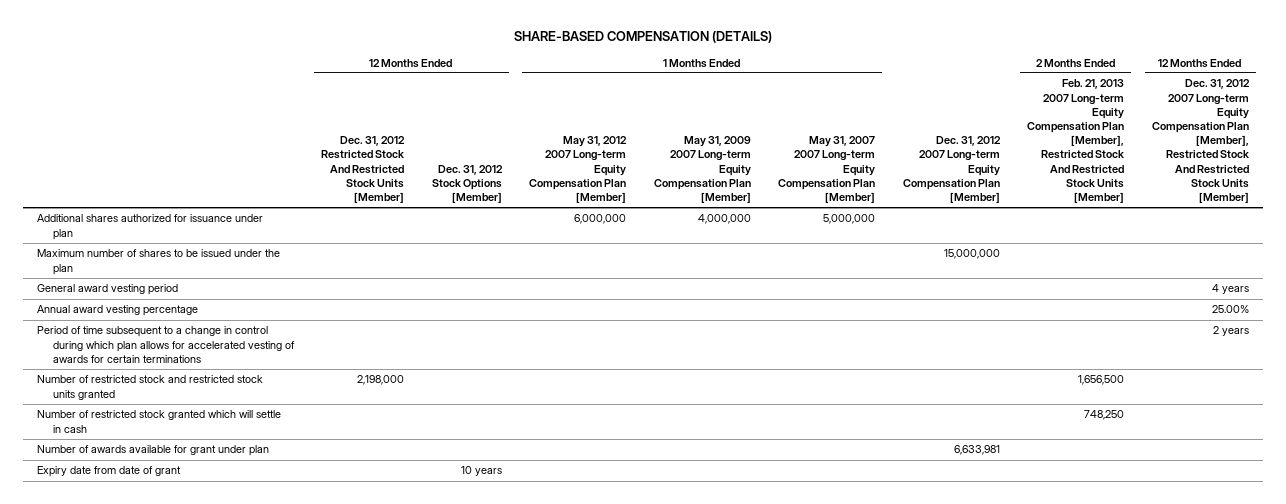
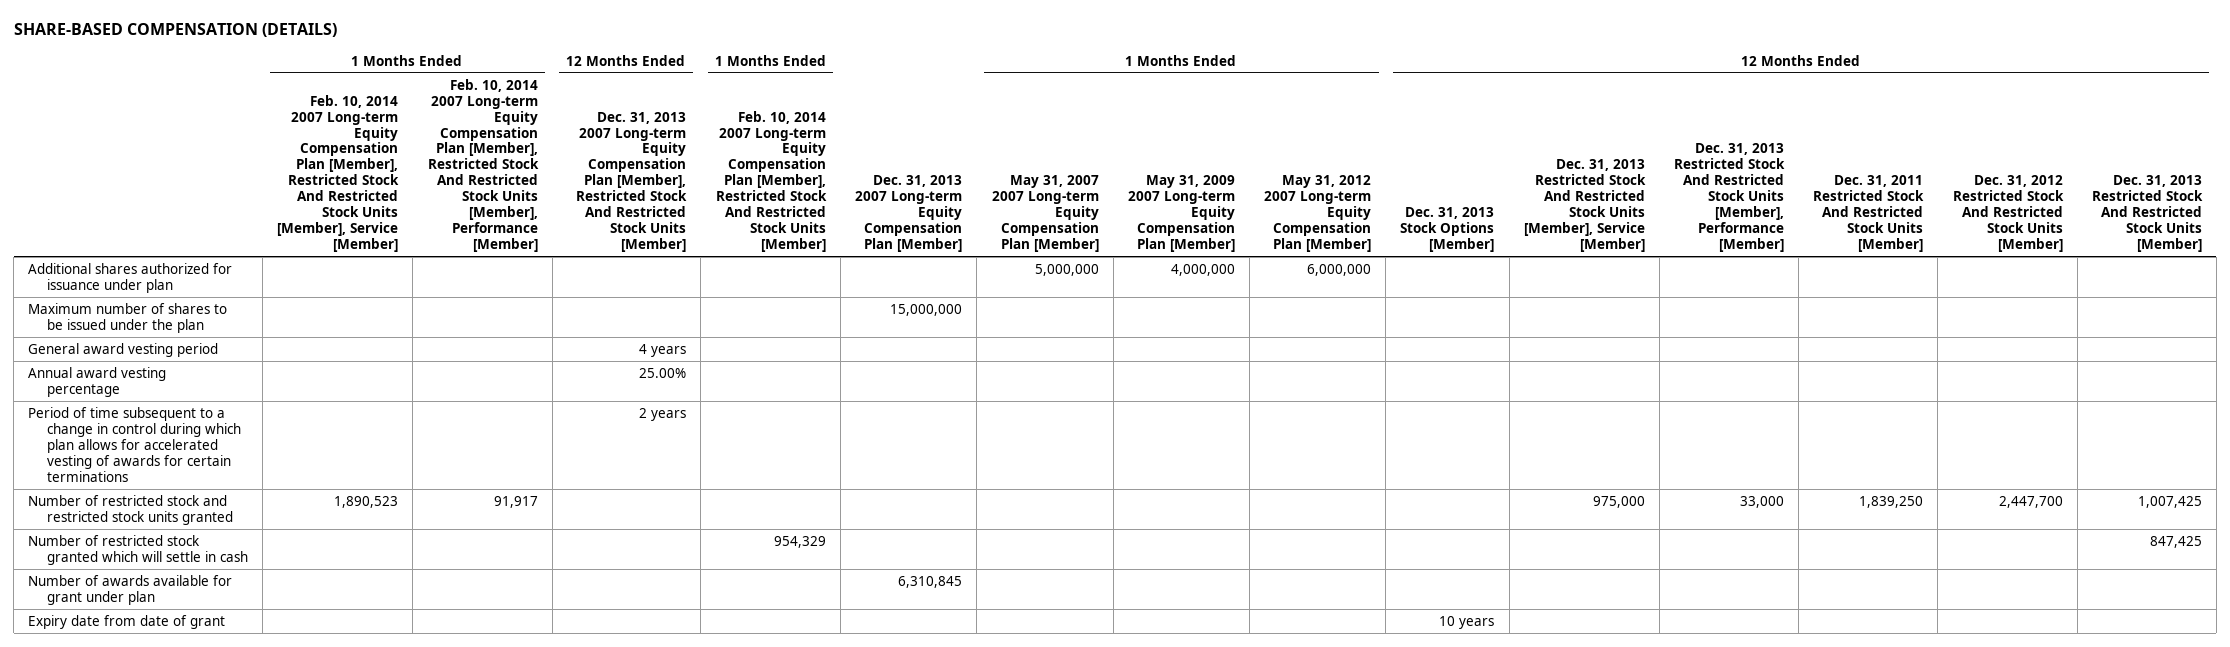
- | 12 Months Ended Dec. 31, 2012 Restricted Stock And Restricted Stock Units [Member] | 12 Months Ended Dec. 31, 2012 Stock Options [Member] | 1 Months Ended May 31, 2012 2007 Long-term Equity Compensation Plan [Member] | 1 Months Ended May 31, 2009 2007 Long-term Equity Compensation Plan [Member] | 1 Months Ended May 31, 2007 2007 Long-term Equity Compensation Plan [Member] | Dec. 31, 2012 2007 Long-term Equity Compensation Plan [Member] | 2 Months Ended Feb. 21, 2013 2007 Long-term Equity Compensation Plan [Member], Restricted Stock And Restricted Stock Units [Member] | 12 Months Ended Dec. 31, 2012 2007 Long-term Equity Compensation Plan [Member], Restricted Stock And Restricted Stock Units [Member]
+ | 1 Months Ended Feb. 10, 2014 2007 Long-term Equity Compensation Plan [Member], Restricted Stock And Restricted Stock Units [Member], Service [Member] | 1 Months Ended Feb. 10, 2014 2007 Long-term Equity Compensation Plan [Member], Restricted Stock And Restricted Stock Units [Member], Performance [Member] | 12 Months Ended Dec. 31, 2013 2007 Long-term Equity Compensation Plan [Member], Restricted Stock And Restricted Stock Units [Member] | 1 Months Ended Feb. 10, 2014 2007 Long-term Equity Compensation Plan [Member], Restricted Stock And Restricted Stock Units [Member] | Dec. 31, 2013 2007 Long-term Equity Compensation Plan [Member] | 1 Months Ended May 31, 2007 2007 Long-term Equity Compensation Plan [Member] | 1 Months Ended May 31, 2009 2007 Long-term Equity Compensation Plan [Member] | 1 Months Ended May 31, 2012 2007 Long-term Equity Compensation Plan [Member] | 12 Months Ended Dec. 31, 2013 Stock Options [Member] | 12 Months Ended Dec. 31, 2013 Restricted Stock And Restricted Stock Units [Member], Service [Member] | 12 Months Ended Dec. 31, 2013 Restricted Stock And Restricted Stock Units [Member], Performance [Member] | 12 Months Ended Dec. 31, 2011 Restricted Stock And Restricted Stock Units [Member] | 12 Months Ended Dec. 31, 2012 Restricted Stock And Restricted Stock Units [Member] | 12 Months Ended Dec. 31, 2013 Restricted Stock And Restricted Stock Units [Member]
- Number of restricted stock and restricted stock units granted | 2,198,000 | | | | | | 1,656,500 |
+ Number of restricted stock and restricted stock units granted | 1,890,523 | 91,917 | | | | | | | | 975,000 | 33,000 | 1,839,250 | 2,447,700 | 1,007,425

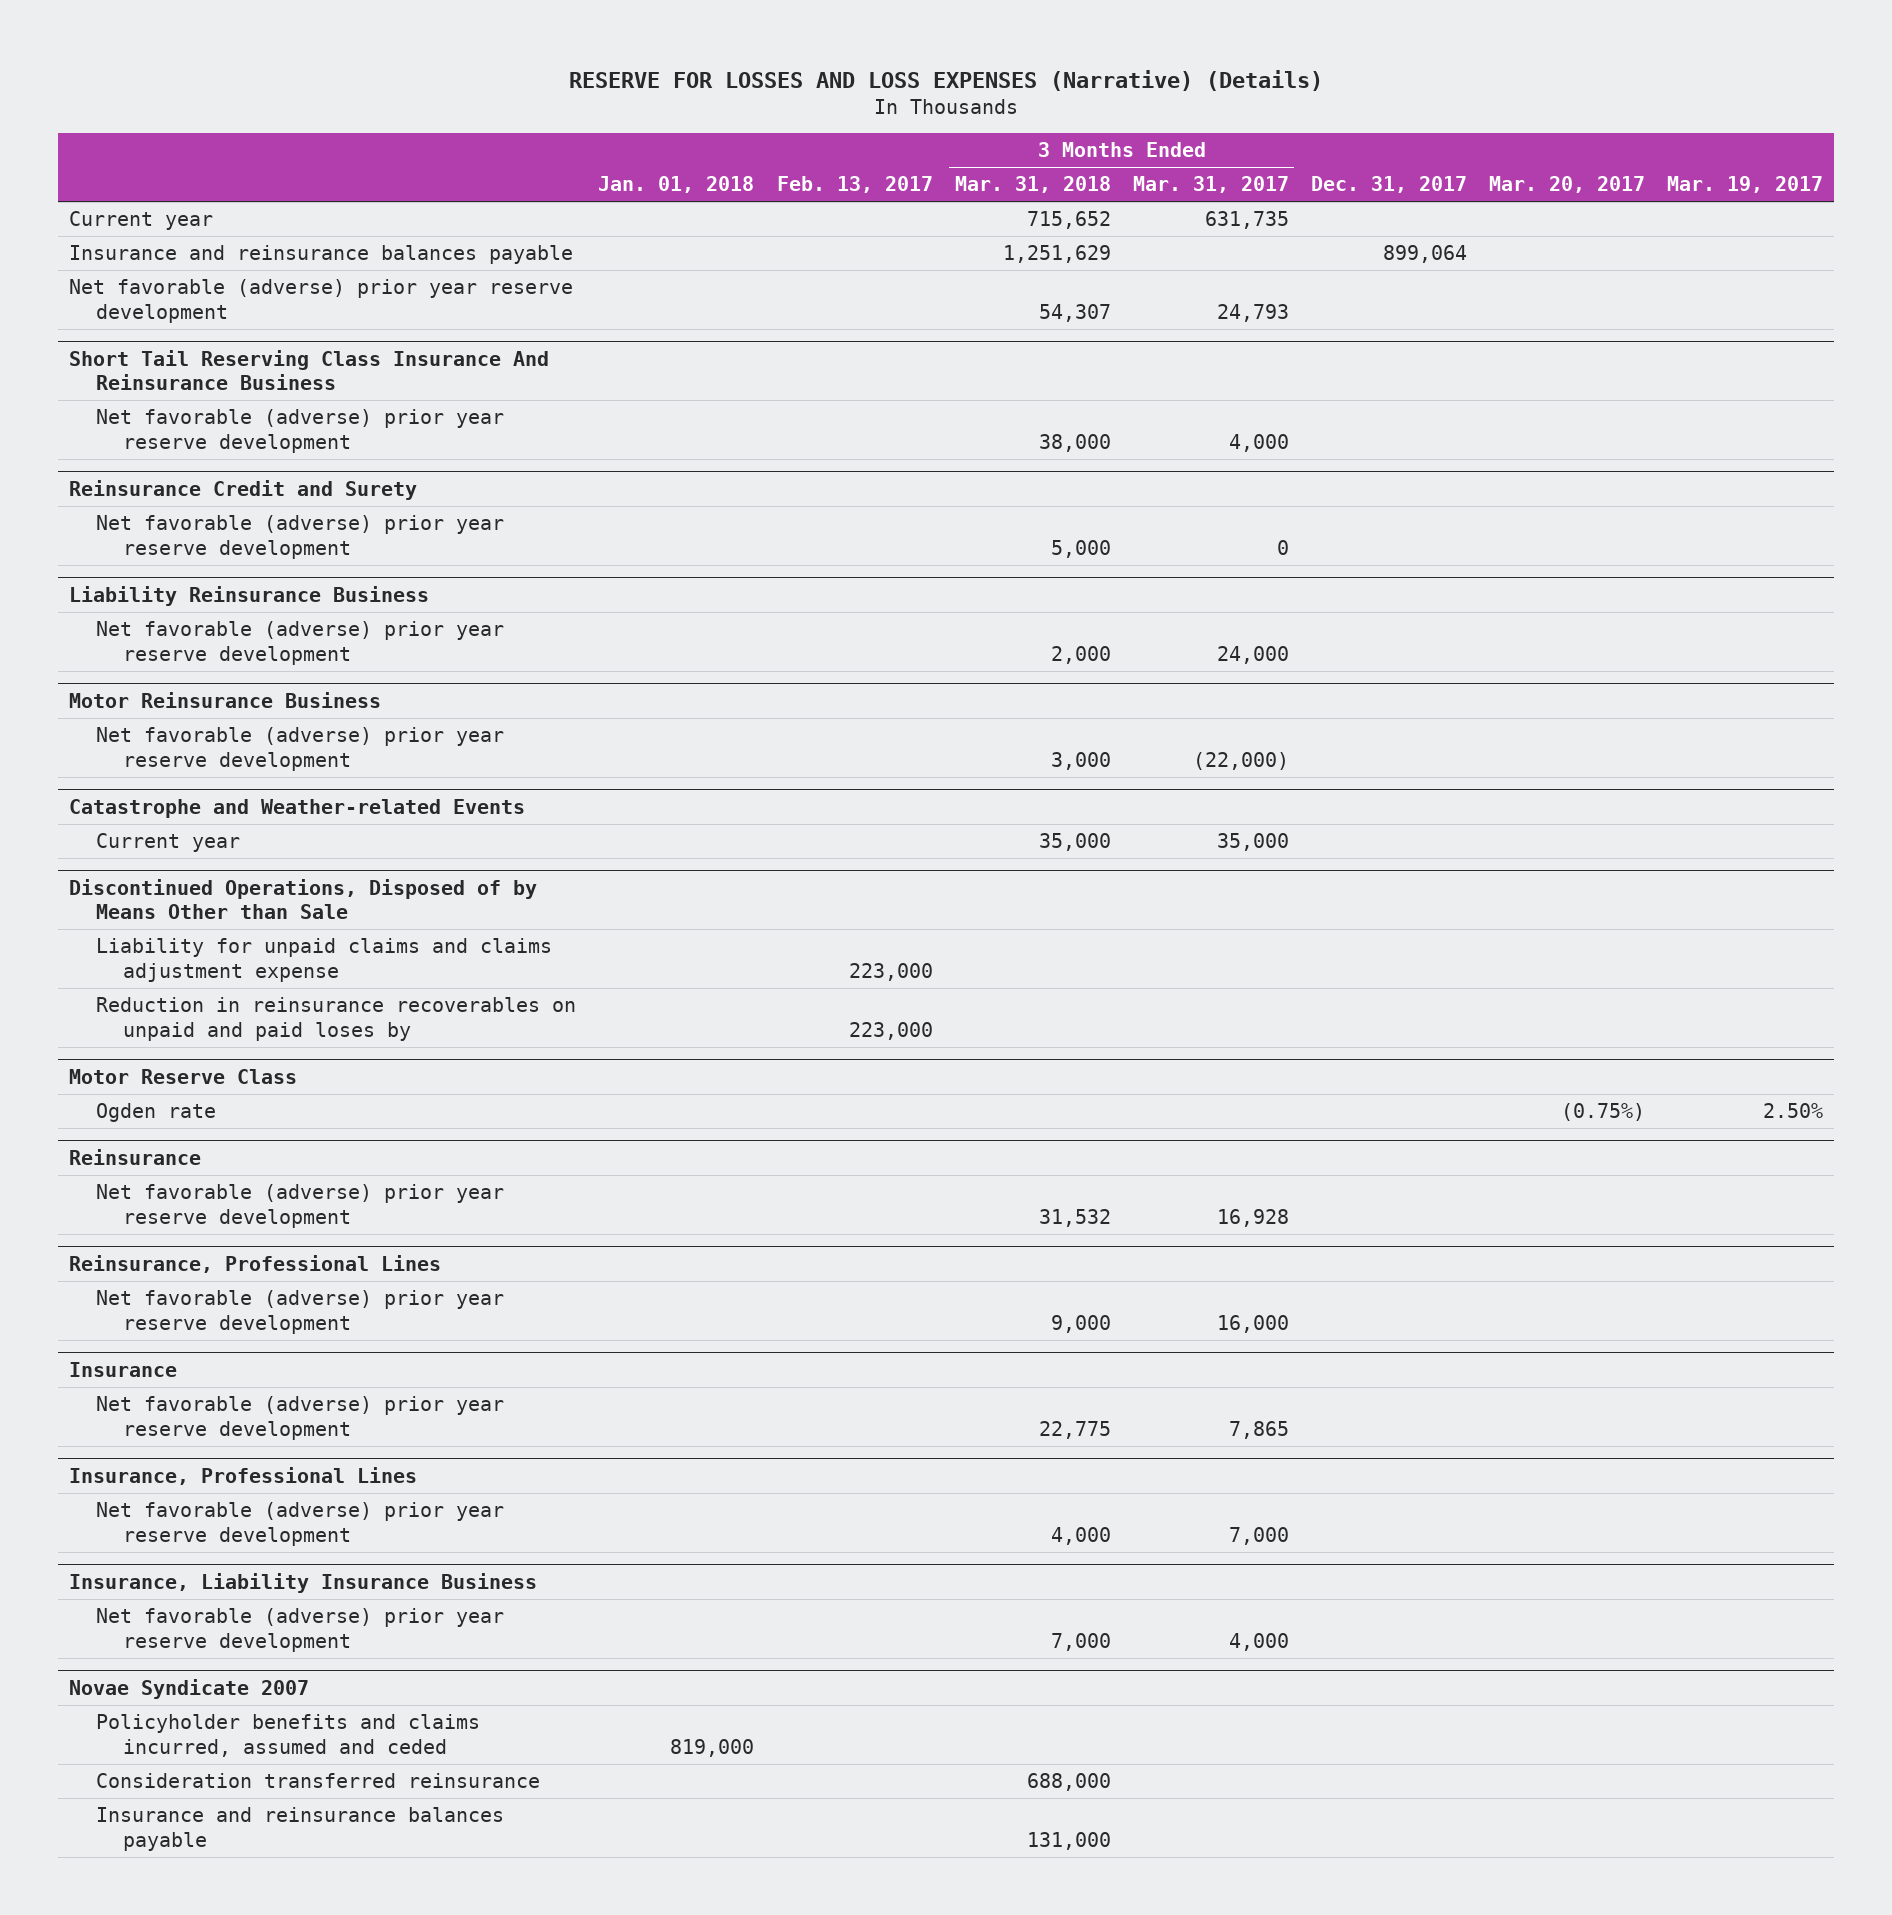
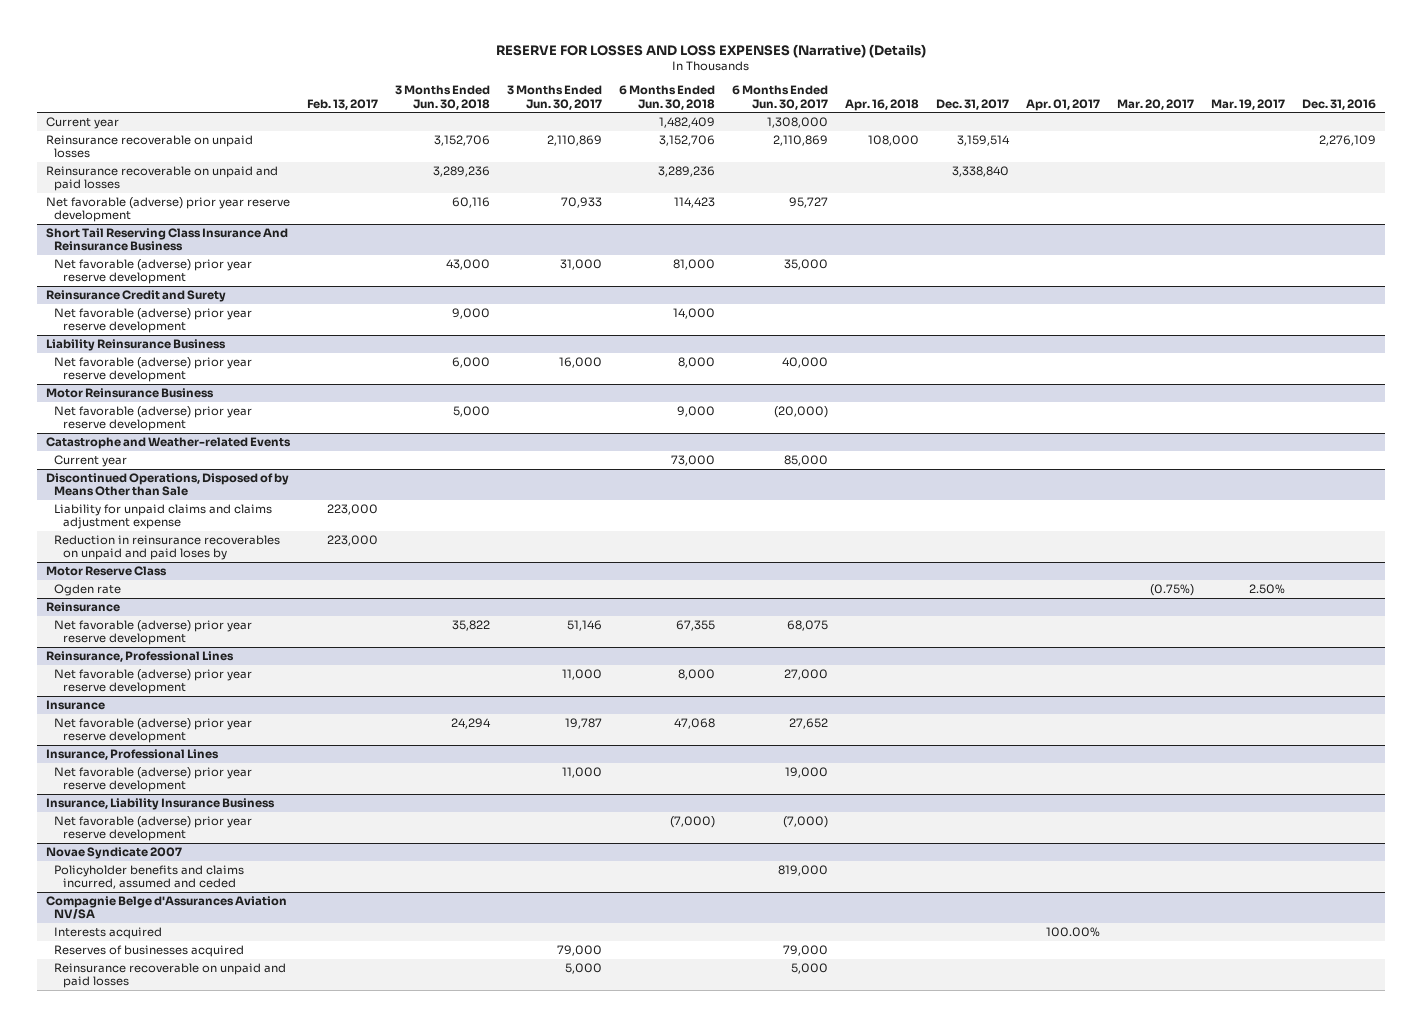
- | Jan. 01, 2018 | Feb. 13, 2017 | 3 Months Ended Mar. 31, 2018 | 3 Months Ended Mar. 31, 2017 | Dec. 31, 2017 | Mar. 20, 2017 | Mar. 19, 2017
+ | Feb. 13, 2017 | 3 Months Ended Jun. 30, 2018 | 3 Months Ended Jun. 30, 2017 | 6 Months Ended Jun. 30, 2018 | 6 Months Ended Jun. 30, 2017 | Apr. 16, 2018 | Dec. 31, 2017 | Apr. 01, 2017 | Mar. 20, 2017 | Mar. 19, 2017 | Dec. 31, 2016
- Insurance and reinsurance balances payable | | | 1,251,629 | | 899,064 | |
+ Reinsurance recoverable on unpaid losses | | 3,152,706 | 2,110,869 | 3,152,706 | 2,110,869 | 108,000 | 3,159,514 | | | | 2,276,109
+ Reinsurance recoverable on unpaid and paid losses | | 3,289,236 | | 3,289,236 | | | 3,338,840 | | | |
@ Novae Syndicate 2007
- Consideration transferred reinsurance | | | 688,000 | | | |
- Insurance and reinsurance balances payable | | | 131,000 | | | |
+ Compagnie Belge d'Assurances Aviation NV/SA
+ Interests acquired | | | | | | | | 100.00% | | |
+ Reserves of businesses acquired | | | 79,000 | | 79,000 | | | | | |
+ Reinsurance recoverable on unpaid and paid losses | | | 5,000 | | 5,000 | | | | | |

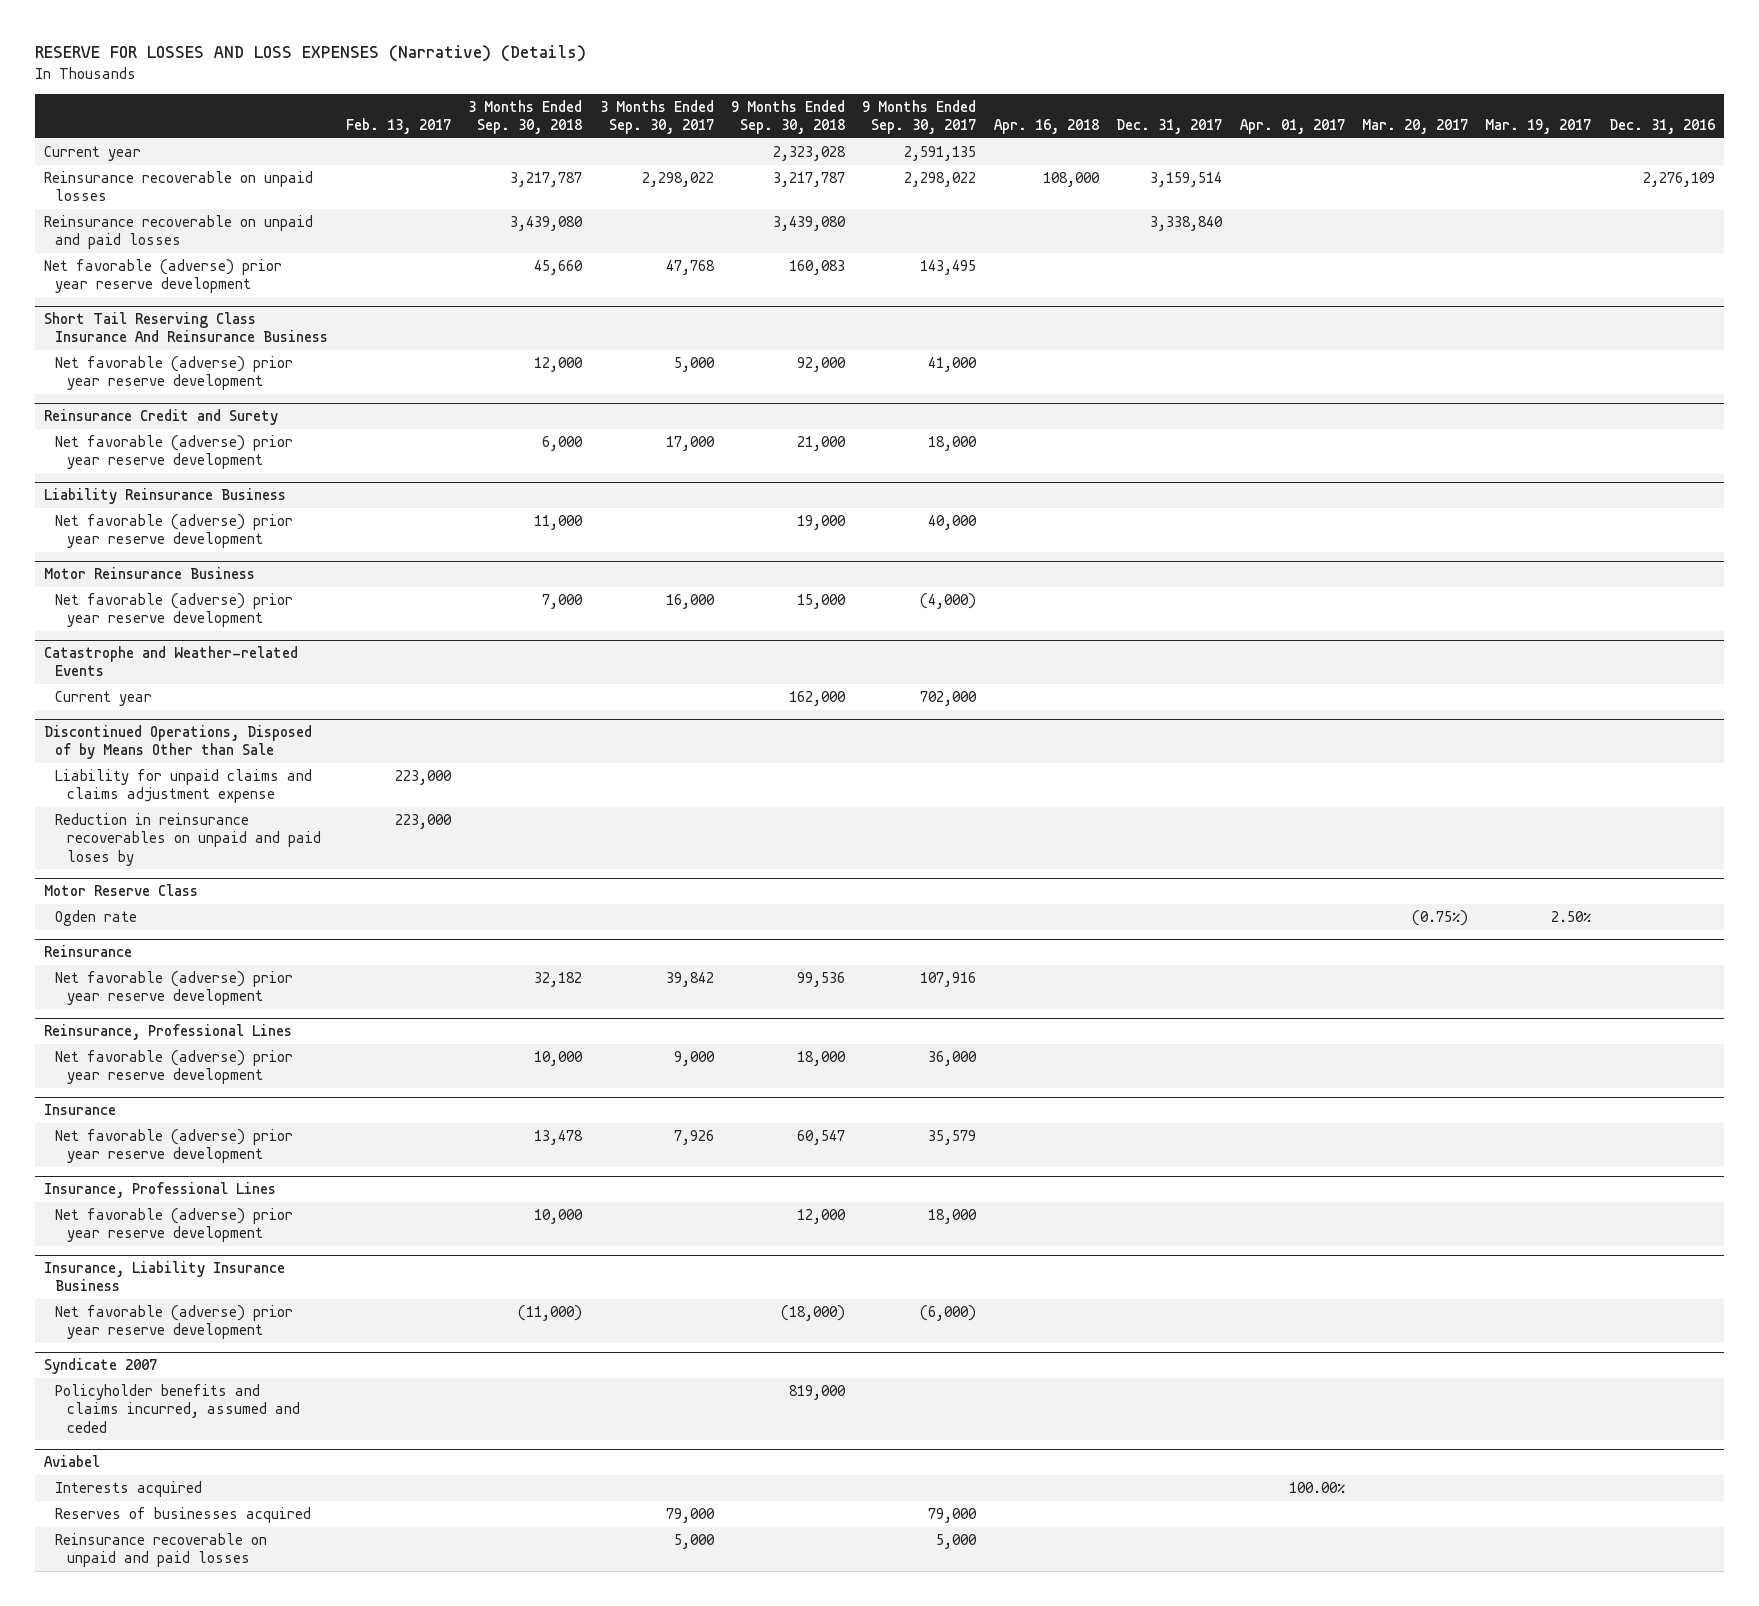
- | Feb. 13, 2017 | 3 Months Ended Jun. 30, 2018 | 3 Months Ended Jun. 30, 2017 | 6 Months Ended Jun. 30, 2018 | 6 Months Ended Jun. 30, 2017 | Apr. 16, 2018 | Dec. 31, 2017 | Apr. 01, 2017 | Mar. 20, 2017 | Mar. 19, 2017 | Dec. 31, 2016
+ | Feb. 13, 2017 | 3 Months Ended Sep. 30, 2018 | 3 Months Ended Sep. 30, 2017 | 9 Months Ended Sep. 30, 2018 | 9 Months Ended Sep. 30, 2017 | Apr. 16, 2018 | Dec. 31, 2017 | Apr. 01, 2017 | Mar. 20, 2017 | Mar. 19, 2017 | Dec. 31, 2016
- Novae Syndicate 2007
+ Syndicate 2007
- Compagnie Belge d'Assurances Aviation NV/SA
+ Aviabel

